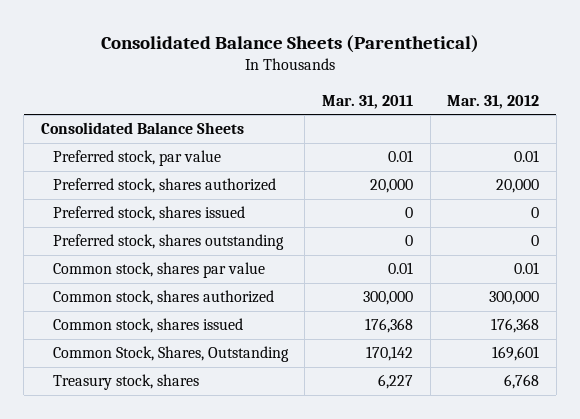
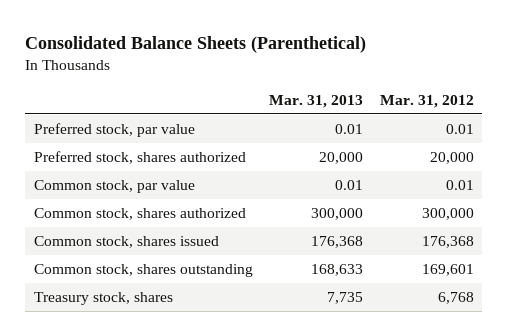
- | Mar. 31, 2011 | Mar. 31, 2012
+ | Mar. 31, 2013 | Mar. 31, 2012
- Consolidated Balance Sheets
- Preferred stock, shares issued | 0 | 0
- Preferred stock, shares outstanding | 0 | 0
- Common stock, shares par value | 0.01 | 0.01
+ Common stock, par value | 0.01 | 0.01
- Common Stock, Shares, Outstanding | 170,142 | 169,601
+ Common stock, shares outstanding | 168,633 | 169,601

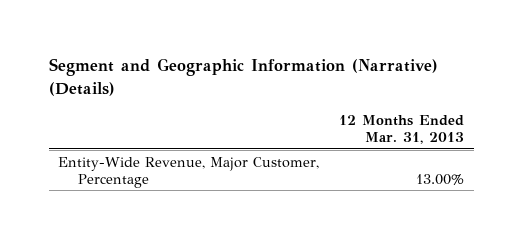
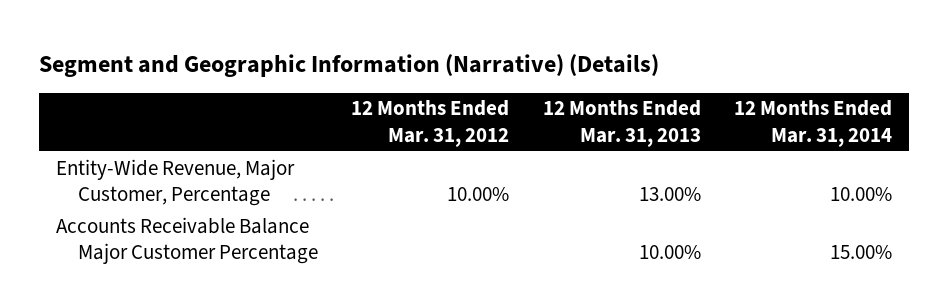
- | 12 Months Ended Mar. 31, 2013
+ | 12 Months Ended Mar. 31, 2012 | 12 Months Ended Mar. 31, 2013 | 12 Months Ended Mar. 31, 2014
+ Accounts Receivable Balance Major Customer Percentage | | 10.00% | 15.00%

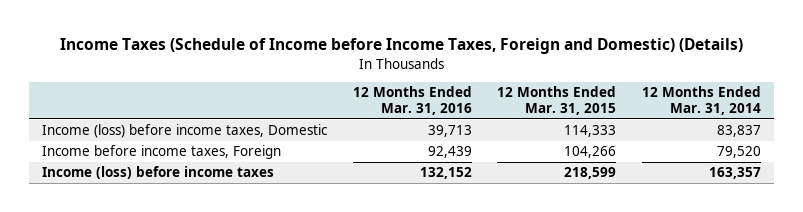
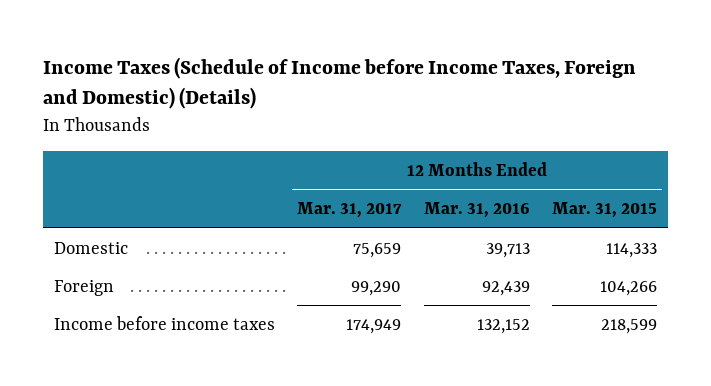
- | 12 Months Ended Mar. 31, 2016 | 12 Months Ended Mar. 31, 2015 | 12 Months Ended Mar. 31, 2014
+ | 12 Months Ended Mar. 31, 2017 | 12 Months Ended Mar. 31, 2016 | 12 Months Ended Mar. 31, 2015
- Income (loss) before income taxes, Domestic | 39,713 | 114,333 | 83,837
- Income before income taxes, Foreign | 92,439 | 104,266 | 79,520
- Income (loss) before income taxes | 132,152 | 218,599 | 163,357
+ Domestic | 75,659 | 39,713 | 114,333
+ Foreign | 99,290 | 92,439 | 104,266
+ Income before income taxes | 174,949 | 132,152 | 218,599

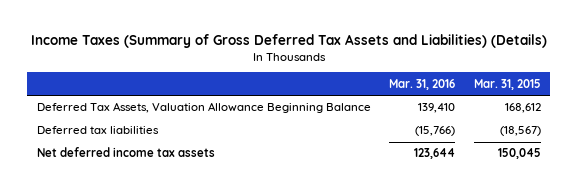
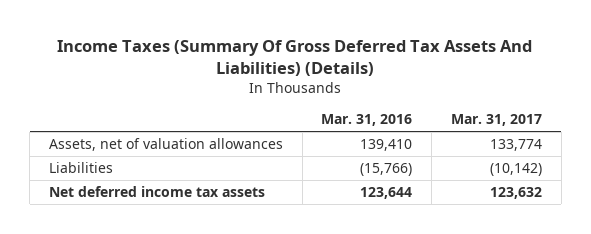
- Income Taxes (Summary of Gross Deferred Tax Assets and Liabilities) (Details)
+ Income Taxes (Summary Of Gross Deferred Tax Assets And Liabilities) (Details)
- | Mar. 31, 2016 | Mar. 31, 2015
+ | Mar. 31, 2016 | Mar. 31, 2017
- Deferred Tax Assets, Valuation Allowance Beginning Balance | 139,410 | 168,612
- Deferred tax liabilities | (15,766) | (18,567)
+ Assets, net of valuation allowances | 139,410 | 133,774
+ Liabilities | (15,766) | (10,142)

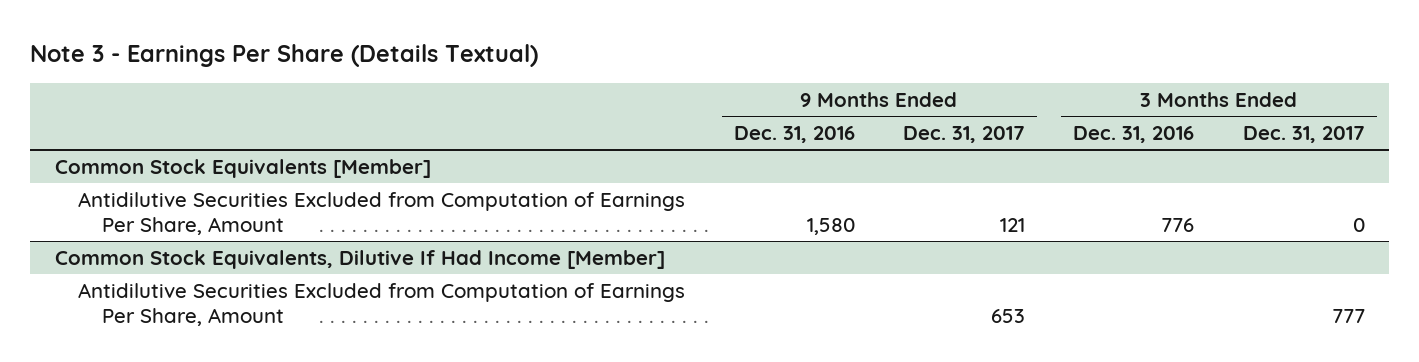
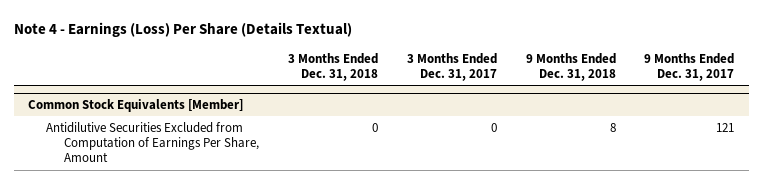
- Note 3 - Earnings Per Share (Details Textual)
+ Note 4 - Earnings (Loss) Per Share (Details Textual)
- | 9 Months Ended Dec. 31, 2016 | 9 Months Ended Dec. 31, 2017 | 3 Months Ended Dec. 31, 2016 | 3 Months Ended Dec. 31, 2017
+ | 3 Months Ended Dec. 31, 2018 | 3 Months Ended Dec. 31, 2017 | 9 Months Ended Dec. 31, 2018 | 9 Months Ended Dec. 31, 2017
- Common Stock Equivalents, Dilutive If Had Income [Member]
- Antidilutive Securities Excluded from Computation of Earnings Per Share, Amount | | 653 | | 777

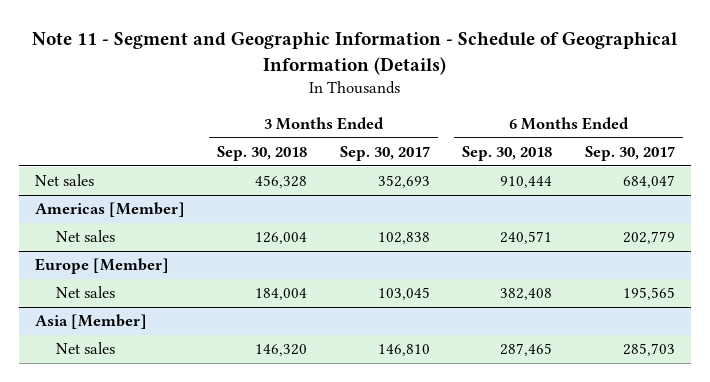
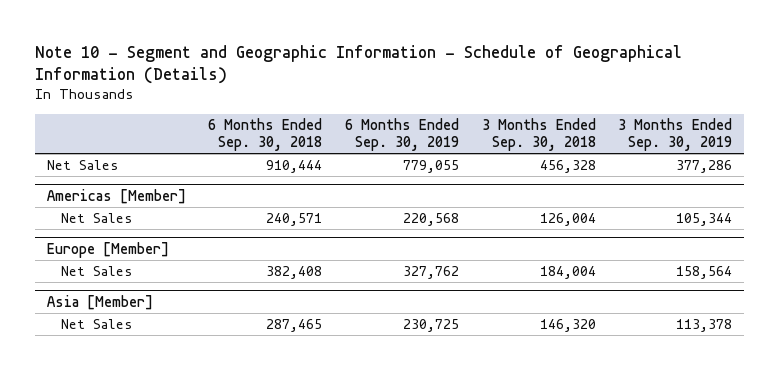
- Note 11 - Segment and Geographic Information - Schedule of Geographical Information (Details)
+ Note 10 - Segment and Geographic Information - Schedule of Geographical Information (Details)
- | 3 Months Ended Sep. 30, 2018 | 3 Months Ended Sep. 30, 2017 | 6 Months Ended Sep. 30, 2018 | 6 Months Ended Sep. 30, 2017
+ | 6 Months Ended Sep. 30, 2018 | 6 Months Ended Sep. 30, 2019 | 3 Months Ended Sep. 30, 2018 | 3 Months Ended Sep. 30, 2019
- Net sales | 456,328 | 352,693 | 910,444 | 684,047
+ Net Sales | 910,444 | 779,055 | 456,328 | 377,286
@ Americas [Member]
- Net sales | 126,004 | 102,838 | 240,571 | 202,779
+ Net Sales | 240,571 | 220,568 | 126,004 | 105,344
@ Europe [Member]
- Net sales | 184,004 | 103,045 | 382,408 | 195,565
+ Net Sales | 382,408 | 327,762 | 184,004 | 158,564
@ Asia [Member]
- Net sales | 146,320 | 146,810 | 287,465 | 285,703
+ Net Sales | 287,465 | 230,725 | 146,320 | 113,378

